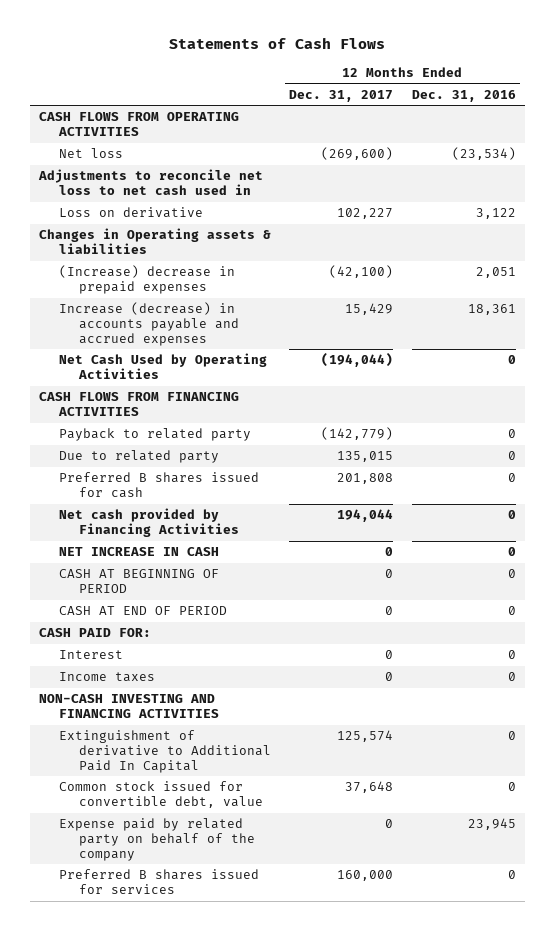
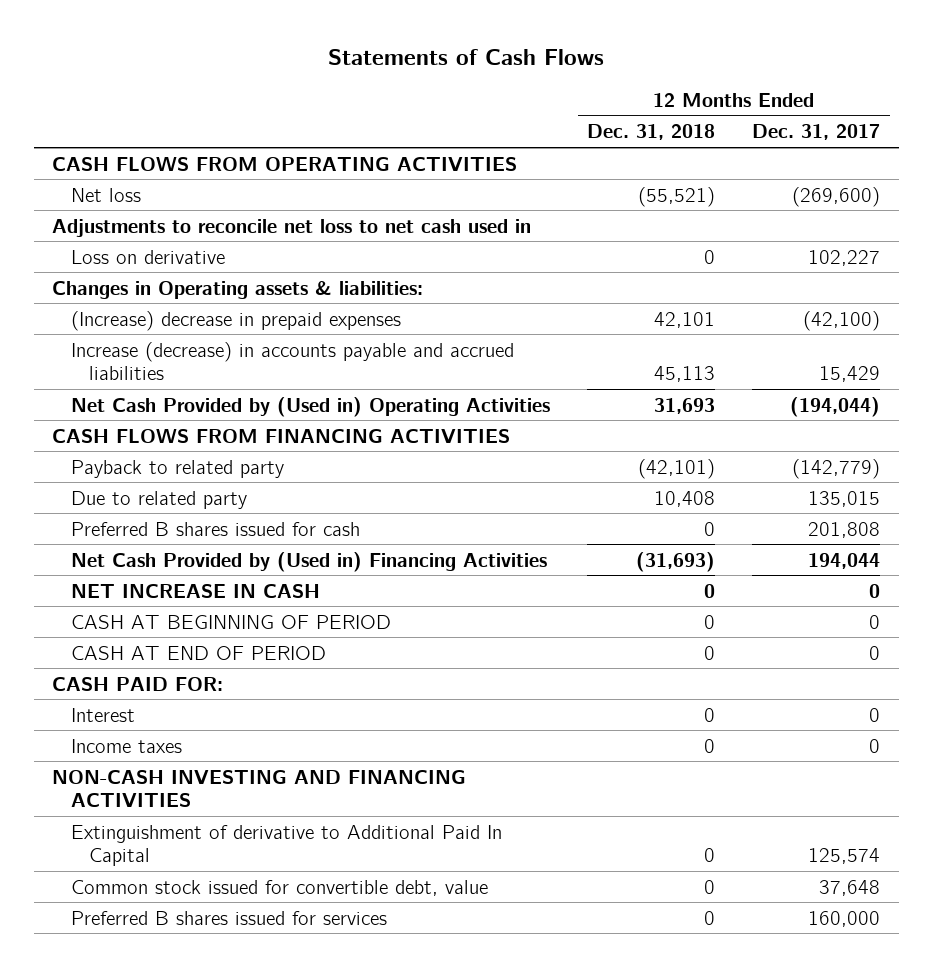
- | 12 Months Ended Dec. 31, 2017 | 12 Months Ended Dec. 31, 2016
+ | 12 Months Ended Dec. 31, 2018 | 12 Months Ended Dec. 31, 2017
- Changes in Operating assets & liabilities
+ Changes in Operating assets & liabilities:
- Increase (decrease) in accounts payable and accrued expenses | 15,429 | 18,361
- Net Cash Used by Operating Activities | (194,044) | 0
+ Increase (decrease) in accounts payable and accrued liabilities | 45,113 | 15,429
+ Net Cash Provided by (Used in) Operating Activities | 31,693 | (194,044)
- Net cash provided by Financing Activities | 194,044 | 0
+ Net Cash Provided by (Used in) Financing Activities | (31,693) | 194,044
- Expense paid by related party on behalf of the company | 0 | 23,945

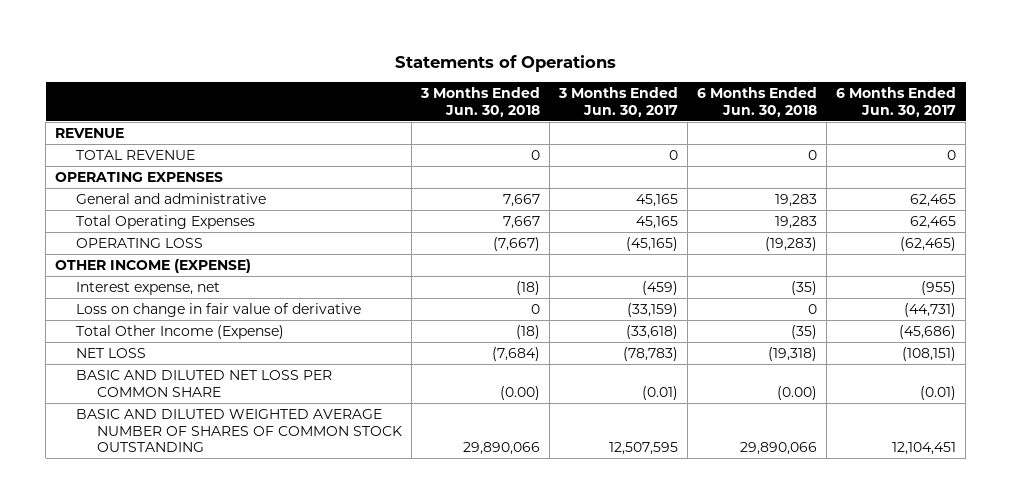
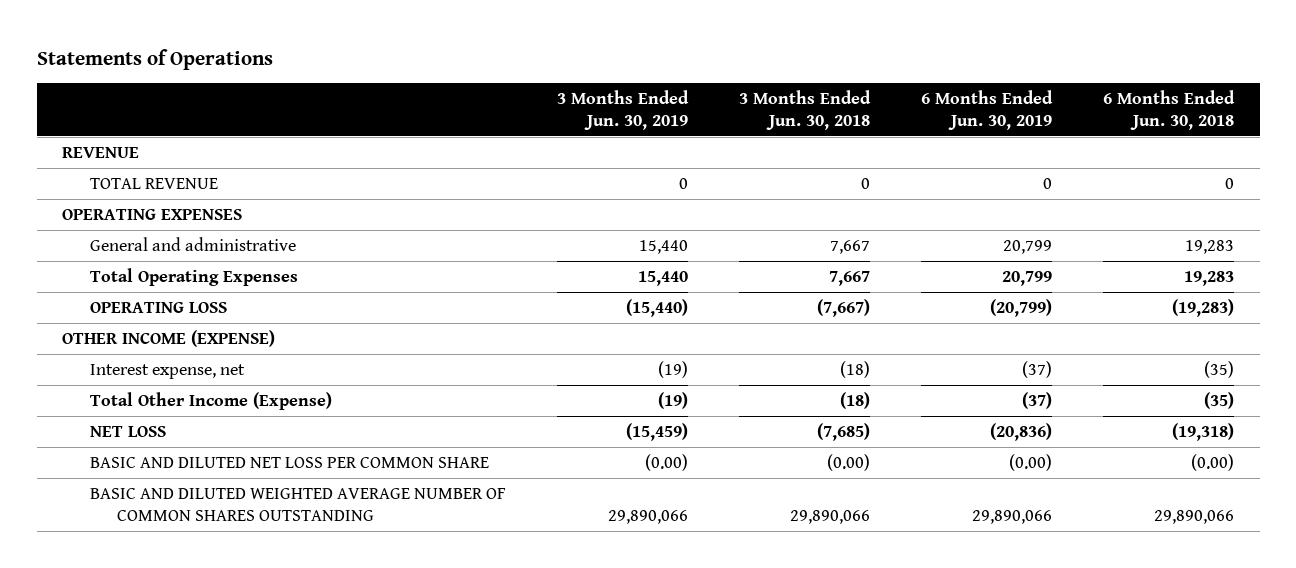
- | 3 Months Ended Jun. 30, 2018 | 3 Months Ended Jun. 30, 2017 | 6 Months Ended Jun. 30, 2018 | 6 Months Ended Jun. 30, 2017
+ | 3 Months Ended Jun. 30, 2019 | 3 Months Ended Jun. 30, 2018 | 6 Months Ended Jun. 30, 2019 | 6 Months Ended Jun. 30, 2018
- Loss on change in fair value of derivative | 0 | (33,159) | 0 | (44,731)
- NET LOSS | (7,684) | (78,783) | (19,318) | (108,151)
+ NET LOSS | (15,459) | (7,685) | (20,836) | (19,318)
- BASIC AND DILUTED WEIGHTED AVERAGE NUMBER OF SHARES OF COMMON STOCK OUTSTANDING | 29,890,066 | 12,507,595 | 29,890,066 | 12,104,451
+ BASIC AND DILUTED WEIGHTED AVERAGE NUMBER OF COMMON SHARES OUTSTANDING | 29,890,066 | 29,890,066 | 29,890,066 | 29,890,066

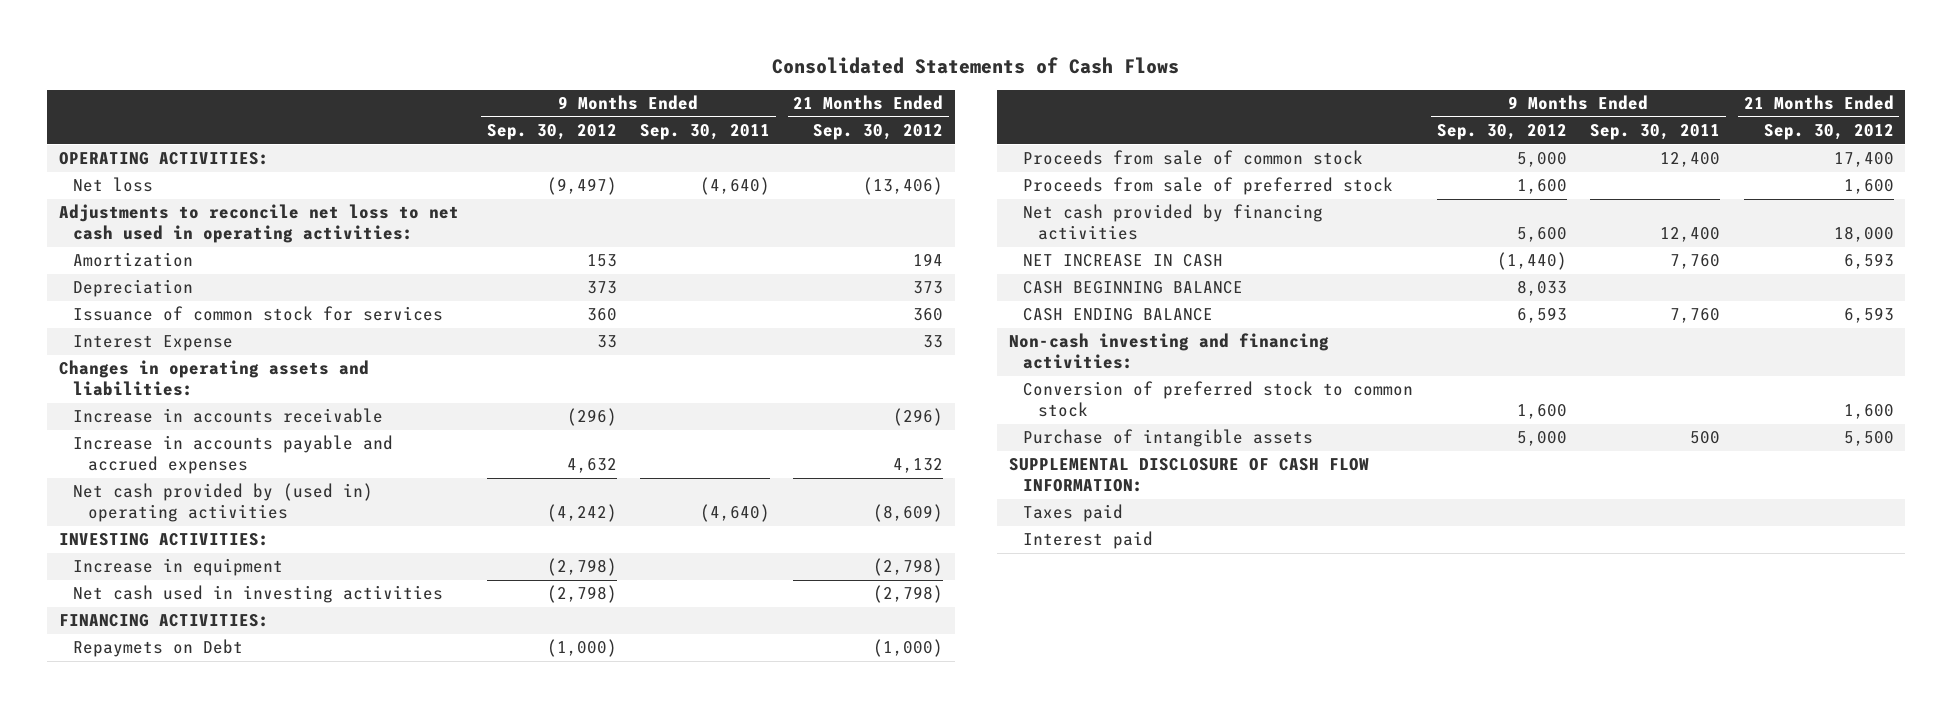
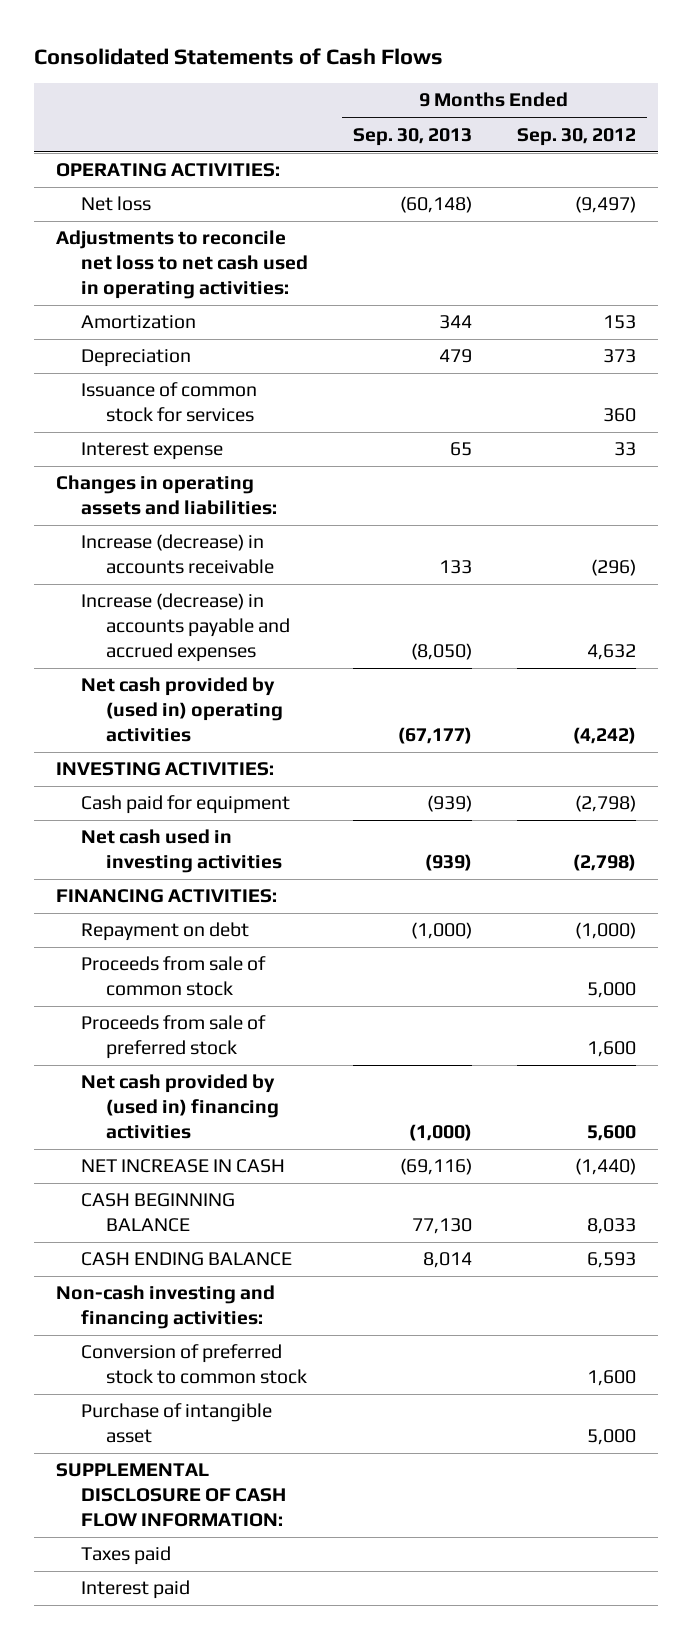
- | 9 Months Ended Sep. 30, 2012 | 9 Months Ended Sep. 30, 2011 | 21 Months Ended Sep. 30, 2012
+ | 9 Months Ended Sep. 30, 2013 | 9 Months Ended Sep. 30, 2012
- Interest Expense | 33 | | 33
+ Interest expense | 65 | 33
- Increase in accounts receivable | (296) | | (296)
- Increase in accounts payable and accrued expenses | 4,632 | | 4,132
+ Increase (decrease) in accounts receivable | 133 | (296)
+ Increase (decrease) in accounts payable and accrued expenses | (8,050) | 4,632
- Increase in equipment | (2,798) | | (2,798)
+ Cash paid for equipment | (939) | (2,798)
- Repaymets on Debt | (1,000) | | (1,000)
+ Repayment on debt | (1,000) | (1,000)
- Net cash provided by financing activities | 5,600 | 12,400 | 18,000
+ Net cash provided by (used in) financing activities | (1,000) | 5,600
- Purchase of intangible assets | 5,000 | 500 | 5,500
+ Purchase of intangible asset | | 5,000

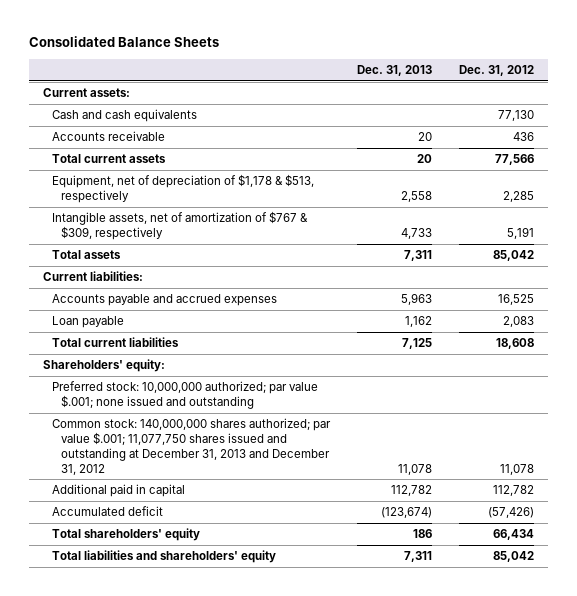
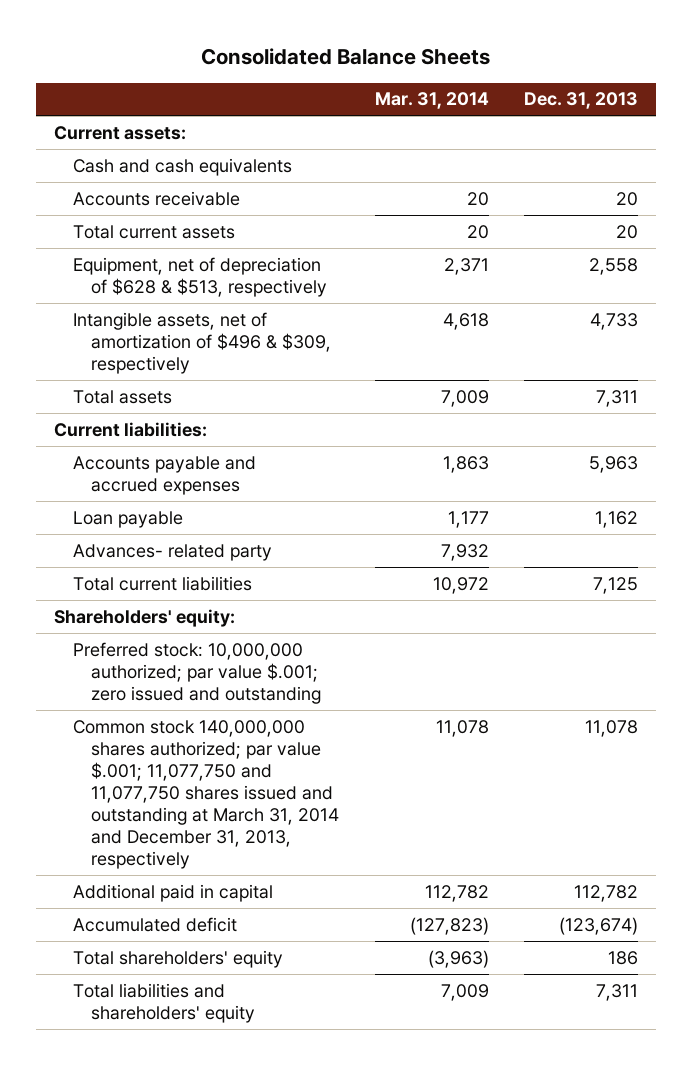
- | Dec. 31, 2013 | Dec. 31, 2012
+ | Mar. 31, 2014 | Dec. 31, 2013
- Equipment, net of depreciation of $1,178 & $513, respectively | 2,558 | 2,285
- Intangible assets, net of amortization of $767 & $309, respectively | 4,733 | 5,191
+ Equipment, net of depreciation of $628 & $513, respectively | 2,371 | 2,558
+ Intangible assets, net of amortization of $496 & $309, respectively | 4,618 | 4,733
+ Advances- related party | 7,932 |
- Preferred stock: 10,000,000 authorized; par value $.001; none issued and outstanding
- Common stock: 140,000,000 shares authorized; par value $.001; 11,077,750 shares issued and outstanding at December 31, 2013 and December 31, 2012 | 11,078 | 11,078
+ Preferred stock: 10,000,000 authorized; par value $.001; zero issued and outstanding
+ Common stock 140,000,000 shares authorized; par value $.001; 11,077,750 and 11,077,750 shares issued and outstanding at March 31, 2014 and December 31, 2013, respectively | 11,078 | 11,078

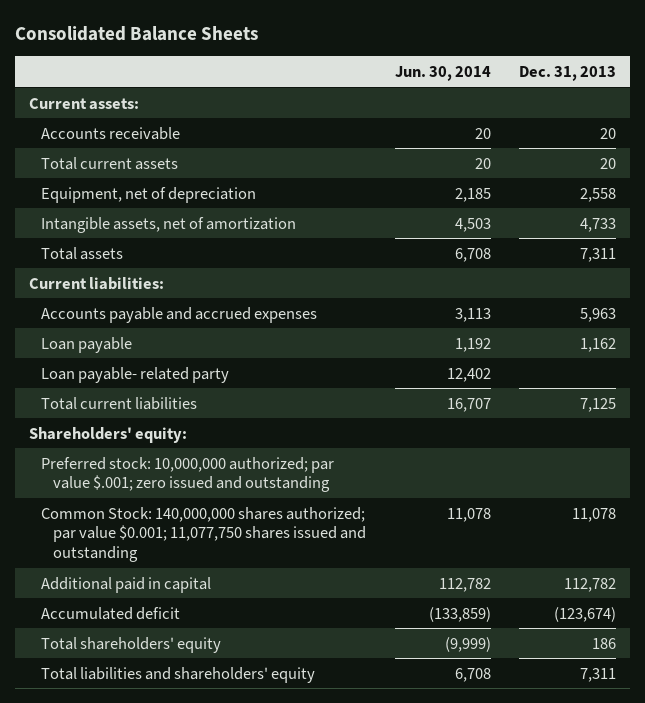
- | Mar. 31, 2014 | Dec. 31, 2013
+ | Jun. 30, 2014 | Dec. 31, 2013
- Cash and cash equivalents
- Equipment, net of depreciation of $628 & $513, respectively | 2,371 | 2,558
- Intangible assets, net of amortization of $496 & $309, respectively | 4,618 | 4,733
+ Equipment, net of depreciation | 2,185 | 2,558
+ Intangible assets, net of amortization | 4,503 | 4,733
- Advances- related party | 7,932 |
+ Loan payable- related party | 12,402 |
- Common stock 140,000,000 shares authorized; par value $.001; 11,077,750 and 11,077,750 shares issued and outstanding at March 31, 2014 and December 31, 2013, respectively | 11,078 | 11,078
+ Common Stock: 140,000,000 shares authorized; par value $0.001; 11,077,750 shares issued and outstanding | 11,078 | 11,078

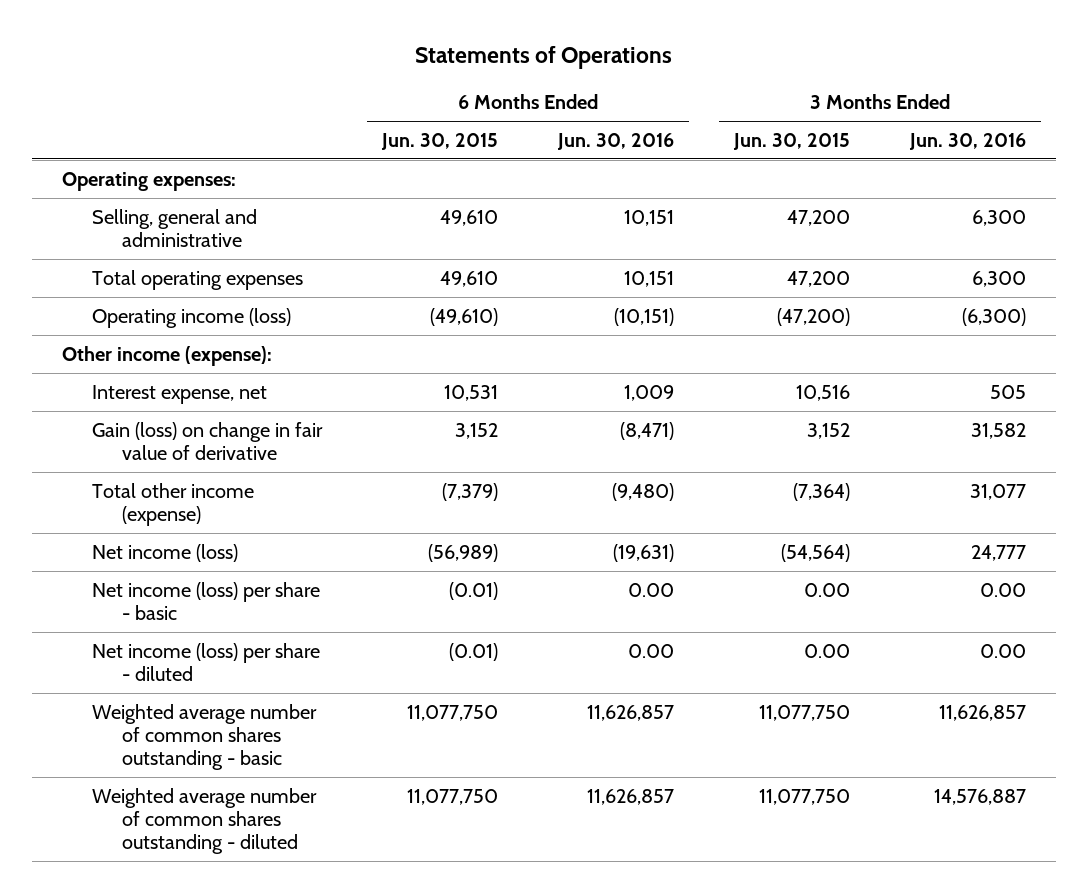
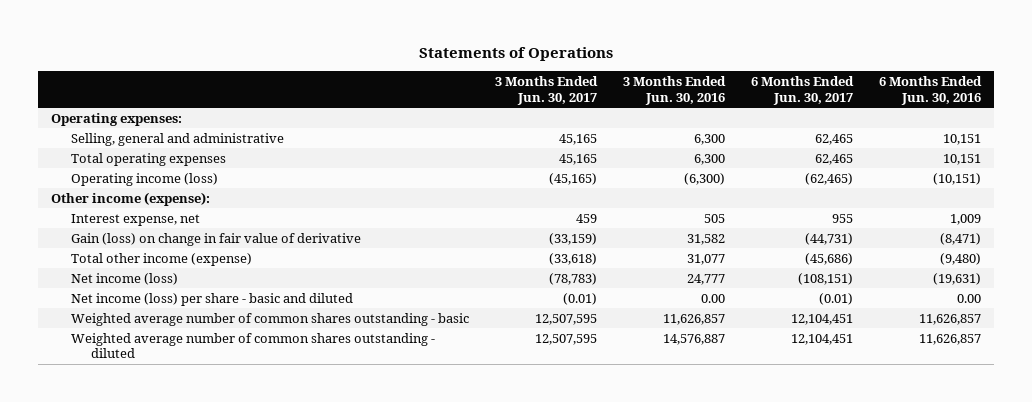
- | 6 Months Ended Jun. 30, 2015 | 6 Months Ended Jun. 30, 2016 | 3 Months Ended Jun. 30, 2015 | 3 Months Ended Jun. 30, 2016
+ | 3 Months Ended Jun. 30, 2017 | 3 Months Ended Jun. 30, 2016 | 6 Months Ended Jun. 30, 2017 | 6 Months Ended Jun. 30, 2016
- Net income (loss) per share - basic | (0.01) | 0.00 | 0.00 | 0.00
- Net income (loss) per share - diluted | (0.01) | 0.00 | 0.00 | 0.00
+ Net income (loss) per share - basic and diluted | (0.01) | 0.00 | (0.01) | 0.00

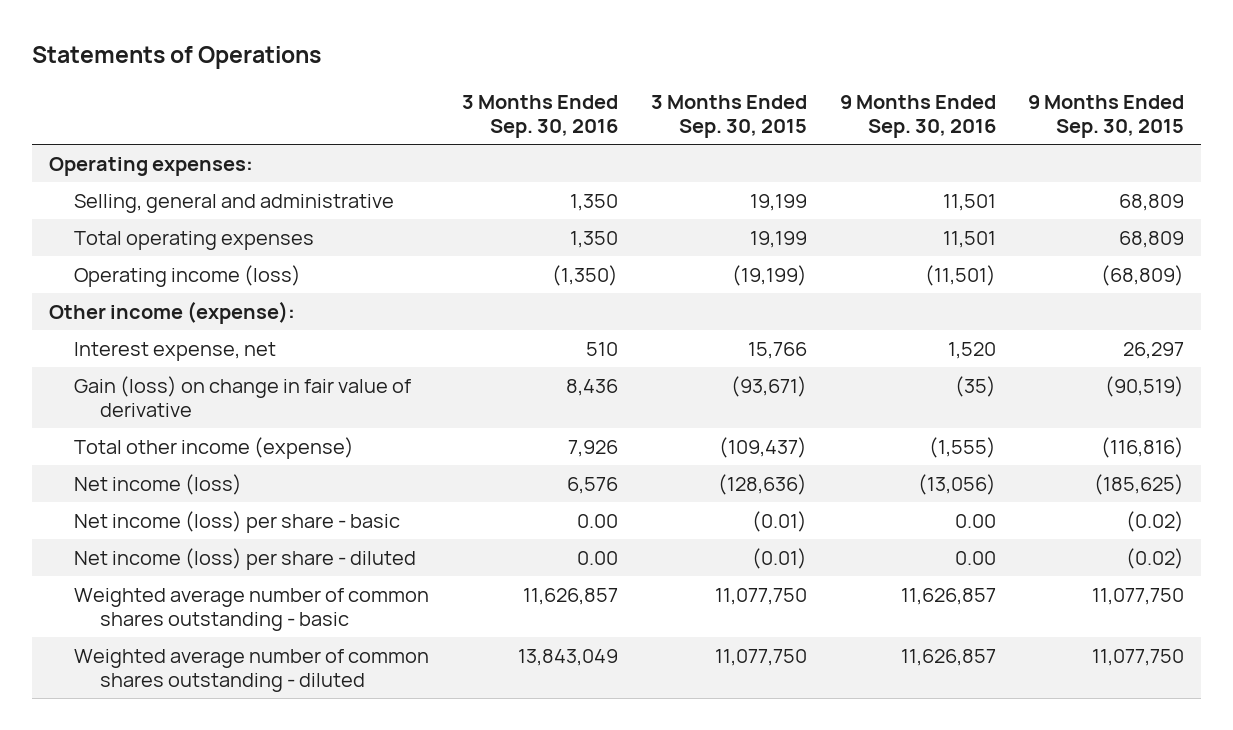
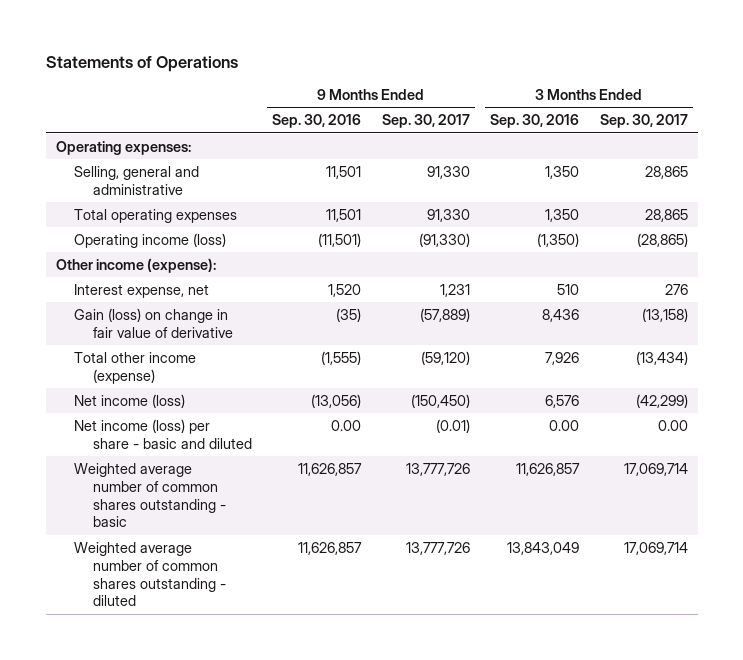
- | 3 Months Ended Sep. 30, 2016 | 3 Months Ended Sep. 30, 2015 | 9 Months Ended Sep. 30, 2016 | 9 Months Ended Sep. 30, 2015
+ | 9 Months Ended Sep. 30, 2016 | 9 Months Ended Sep. 30, 2017 | 3 Months Ended Sep. 30, 2016 | 3 Months Ended Sep. 30, 2017
- Net income (loss) per share - basic | 0.00 | (0.01) | 0.00 | (0.02)
- Net income (loss) per share - diluted | 0.00 | (0.01) | 0.00 | (0.02)
+ Net income (loss) per share - basic and diluted | 0.00 | (0.01) | 0.00 | 0.00

